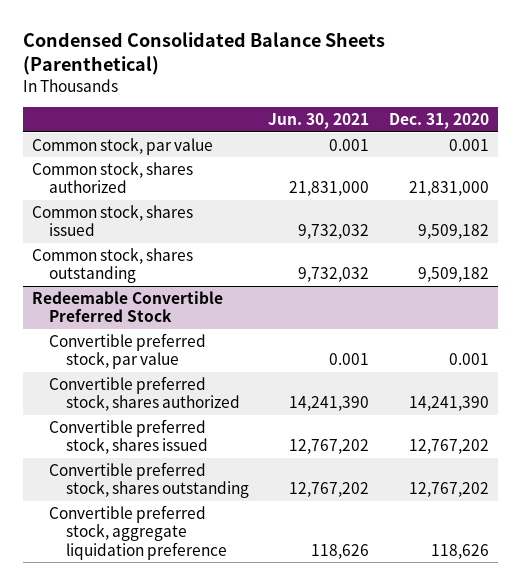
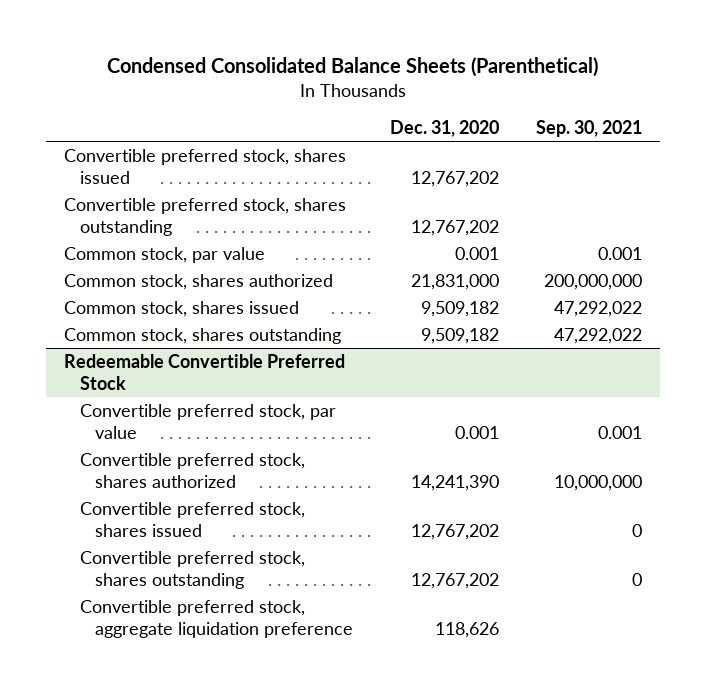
- | Jun. 30, 2021 | Dec. 31, 2020
+ | Dec. 31, 2020 | Sep. 30, 2021
+ Convertible preferred stock, shares issued | 12,767,202 |
+ Convertible preferred stock, shares outstanding | 12,767,202 |

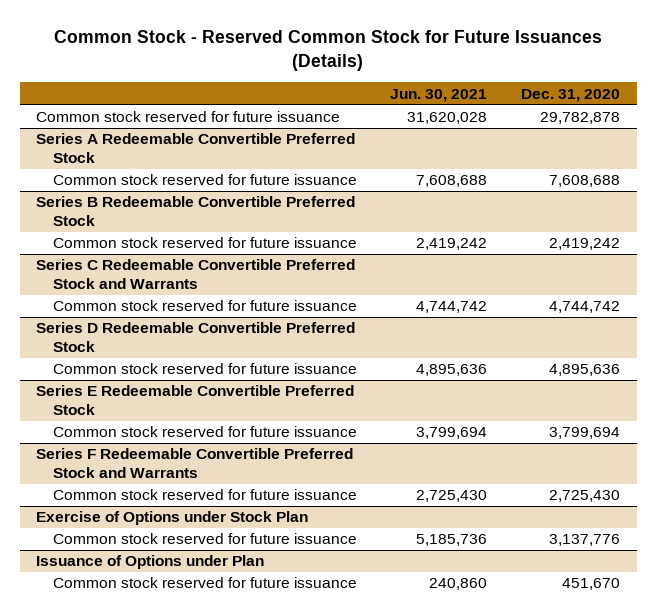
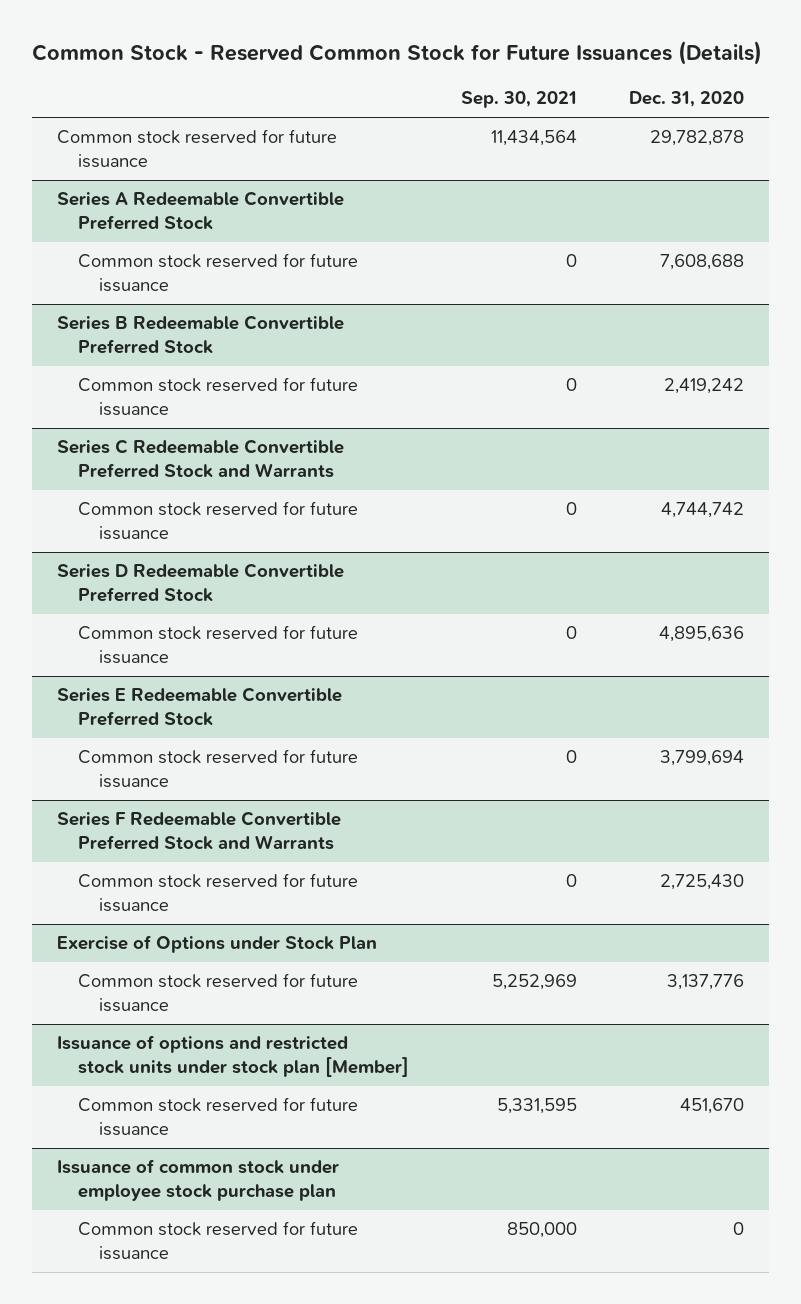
- | Jun. 30, 2021 | Dec. 31, 2020
+ | Sep. 30, 2021 | Dec. 31, 2020
- Issuance of Options under Plan
+ Issuance of options and restricted stock units under stock plan [Member]
+ Issuance of common stock under employee stock purchase plan
+ Common stock reserved for future issuance | 850,000 | 0

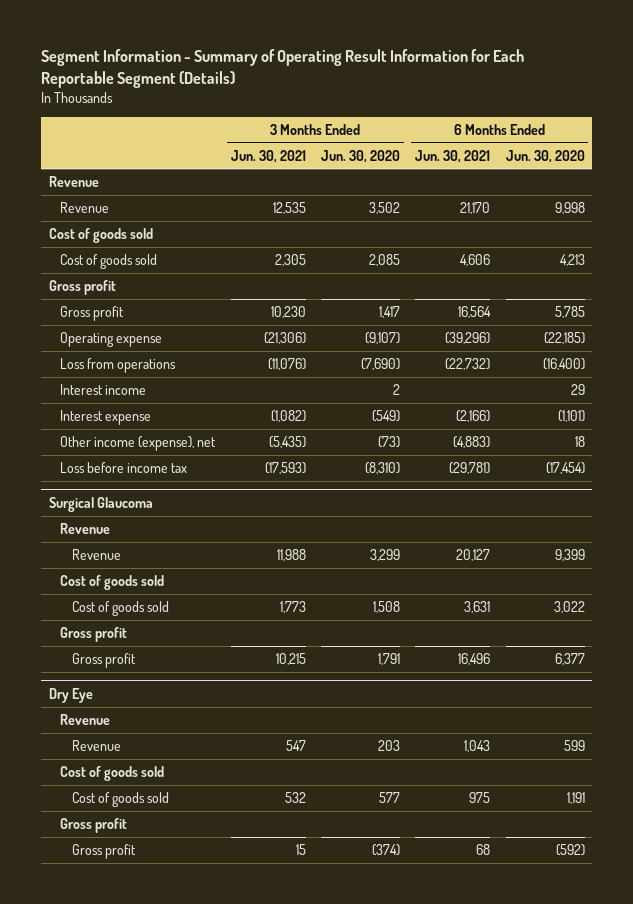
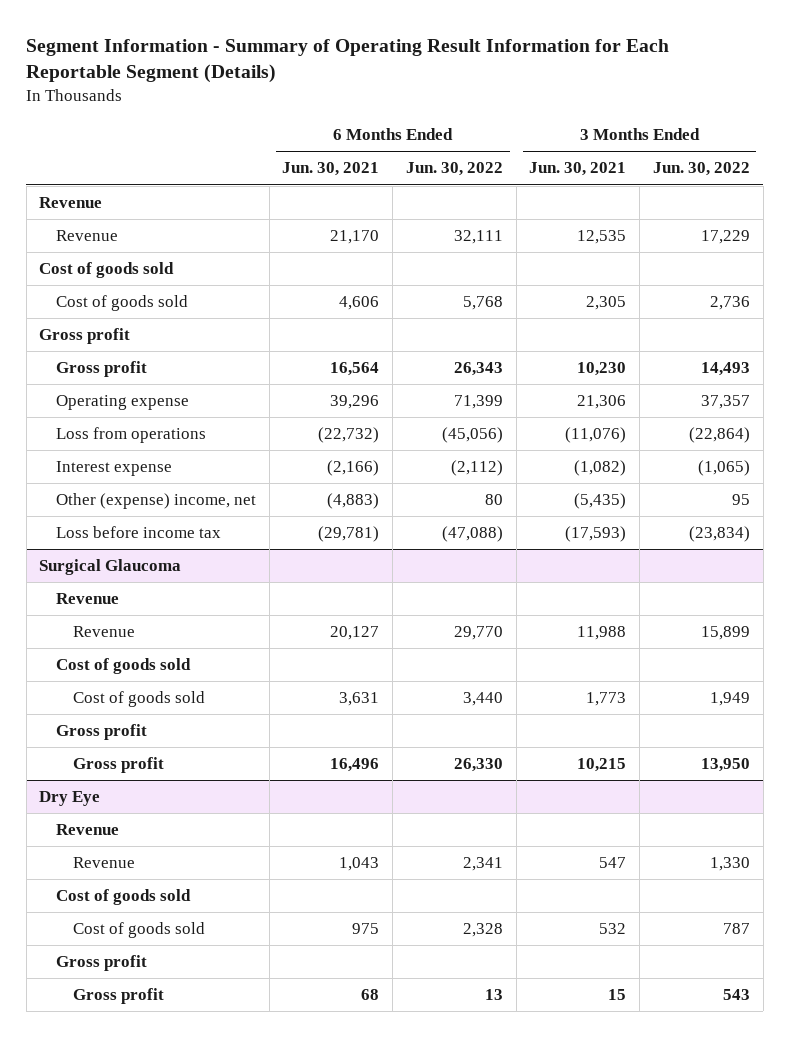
- | 3 Months Ended Jun. 30, 2021 | 3 Months Ended Jun. 30, 2020 | 6 Months Ended Jun. 30, 2021 | 6 Months Ended Jun. 30, 2020
+ | 6 Months Ended Jun. 30, 2021 | 6 Months Ended Jun. 30, 2022 | 3 Months Ended Jun. 30, 2021 | 3 Months Ended Jun. 30, 2022
- Operating expense | (21,306) | (9,107) | (39,296) | (22,185)
+ Operating expense | 39,296 | 71,399 | 21,306 | 37,357
- Interest income | | 2 | | 29
- Other income (expense), net | (5,435) | (73) | (4,883) | 18
+ Other (expense) income, net | (4,883) | 80 | (5,435) | 95

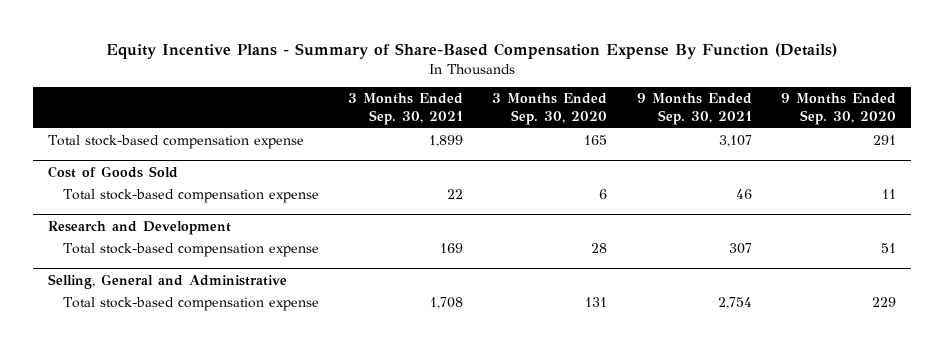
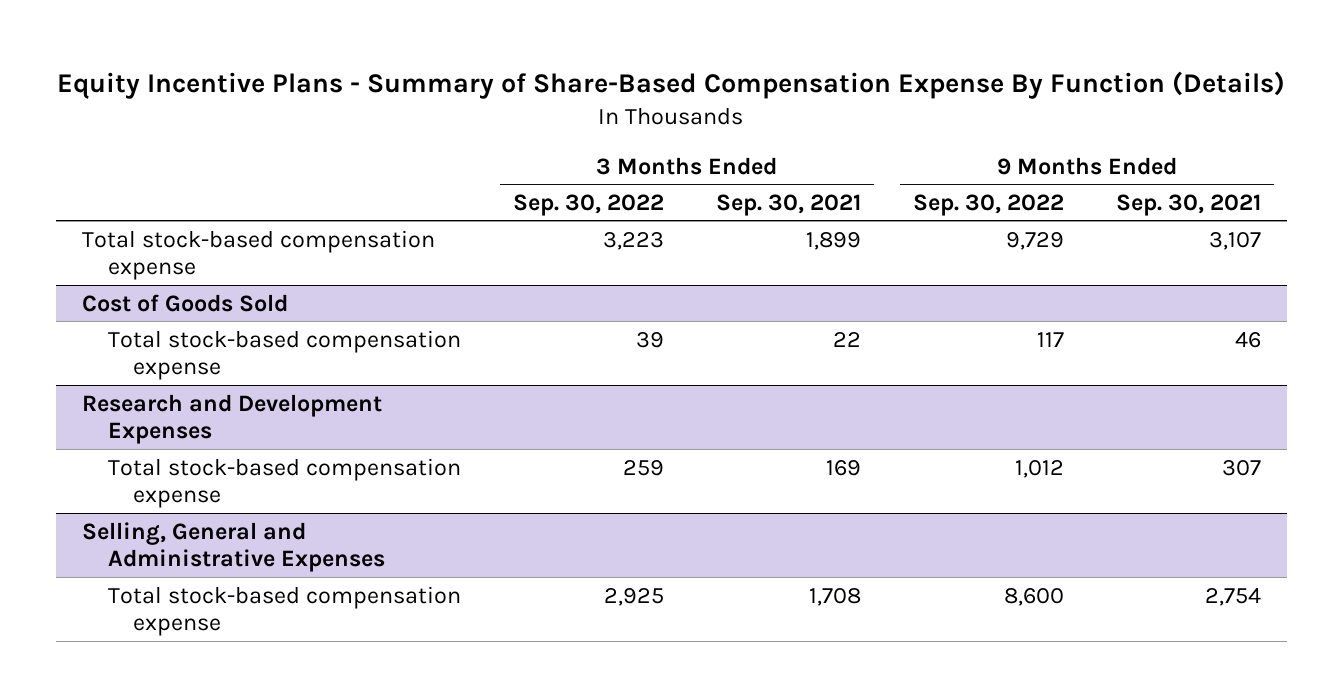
- | 3 Months Ended Sep. 30, 2021 | 3 Months Ended Sep. 30, 2020 | 9 Months Ended Sep. 30, 2021 | 9 Months Ended Sep. 30, 2020
+ | 3 Months Ended Sep. 30, 2022 | 3 Months Ended Sep. 30, 2021 | 9 Months Ended Sep. 30, 2022 | 9 Months Ended Sep. 30, 2021
- Research and Development
+ Research and Development Expenses
- Selling, General and Administrative
+ Selling, General and Administrative Expenses

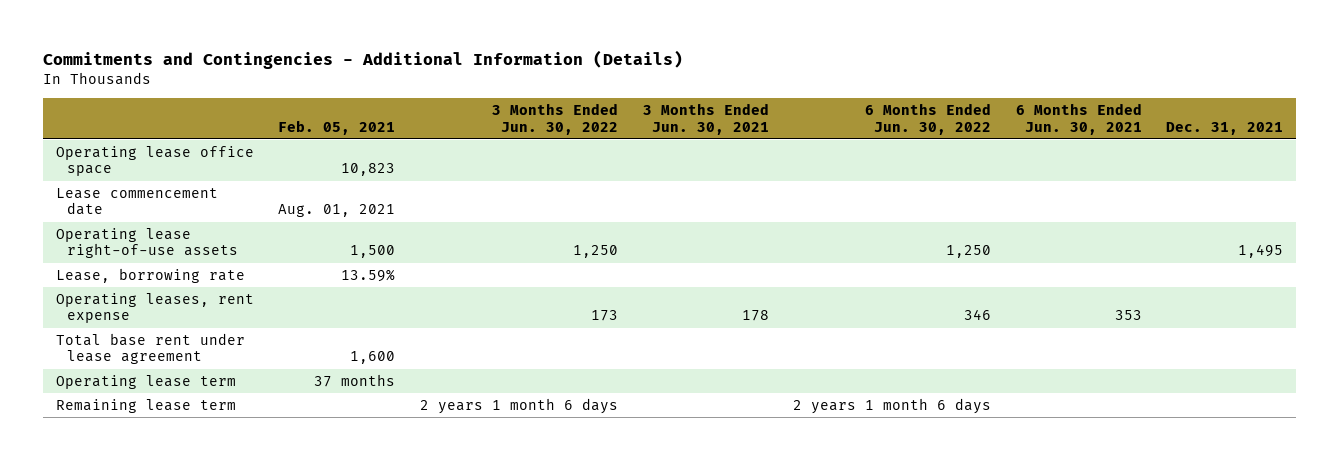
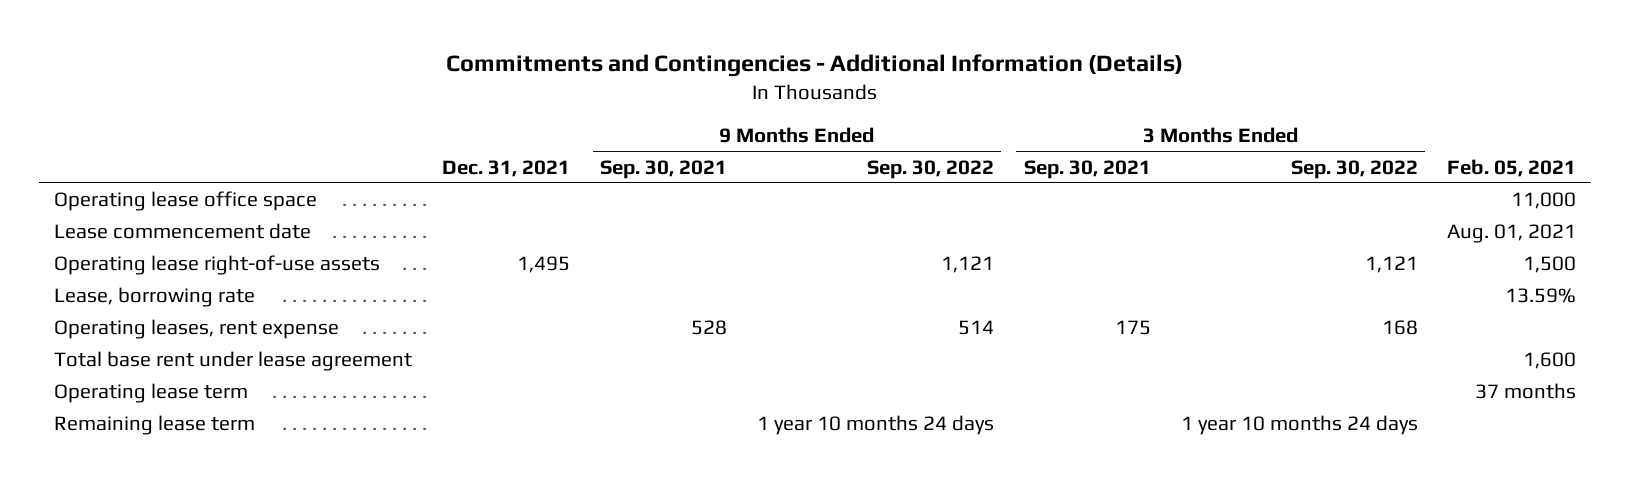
- | Feb. 05, 2021 | 3 Months Ended Jun. 30, 2022 | 3 Months Ended Jun. 30, 2021 | 6 Months Ended Jun. 30, 2022 | 6 Months Ended Jun. 30, 2021 | Dec. 31, 2021
+ | Dec. 31, 2021 | 9 Months Ended Sep. 30, 2021 | 9 Months Ended Sep. 30, 2022 | 3 Months Ended Sep. 30, 2021 | 3 Months Ended Sep. 30, 2022 | Feb. 05, 2021
- Operating lease office space | 10,823 | | | | |
+ Operating lease office space | | | | | | 11,000

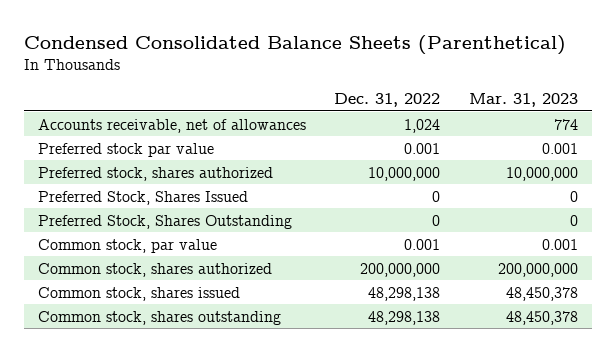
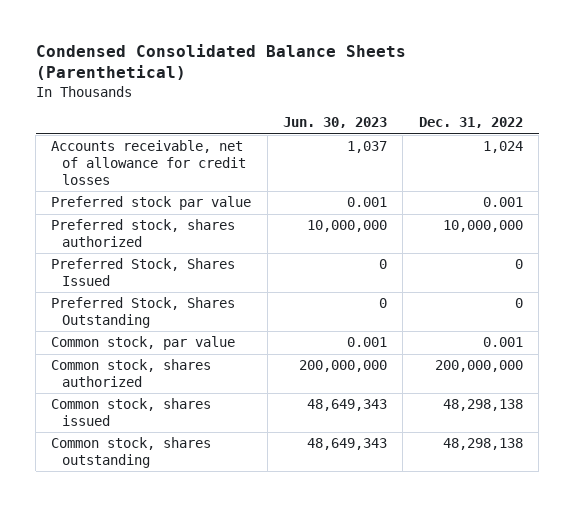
- | Dec. 31, 2022 | Mar. 31, 2023
+ | Jun. 30, 2023 | Dec. 31, 2022
- Accounts receivable, net of allowances | 1,024 | 774
+ Accounts receivable, net of allowance for credit losses | 1,037 | 1,024

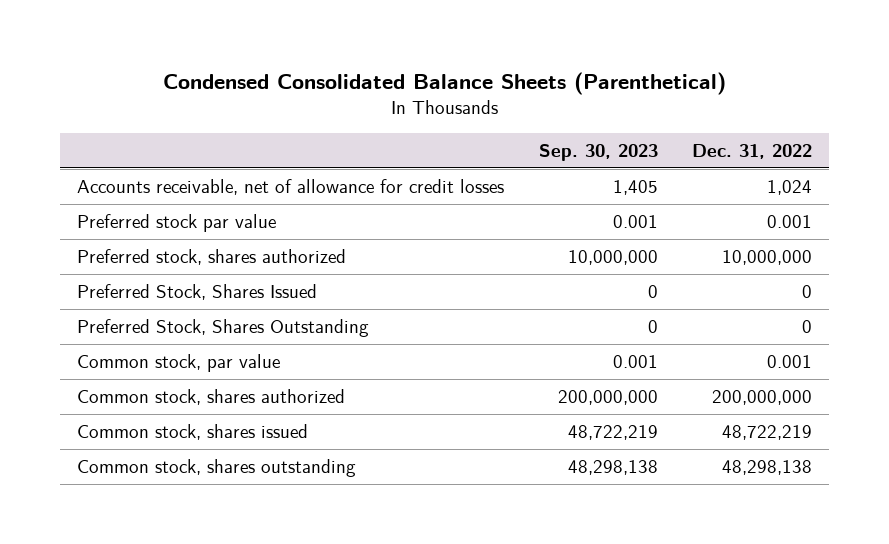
- | Jun. 30, 2023 | Dec. 31, 2022
+ | Sep. 30, 2023 | Dec. 31, 2022
- Common stock, shares issued | 48,649,343 | 48,298,138
+ Common stock, shares issued | 48,722,219 | 48,722,219

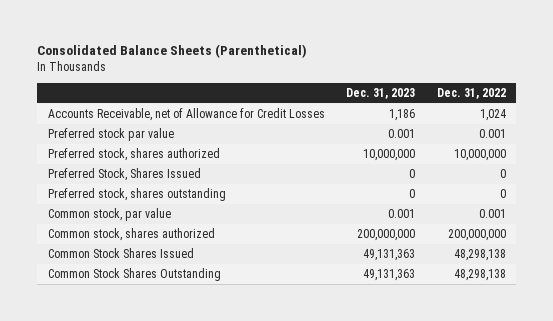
- Condensed Consolidated Balance Sheets (Parenthetical)
+ Consolidated Balance Sheets (Parenthetical)
- | Sep. 30, 2023 | Dec. 31, 2022
+ | Dec. 31, 2023 | Dec. 31, 2022
- Accounts receivable, net of allowance for credit losses | 1,405 | 1,024
+ Accounts Receivable, net of Allowance for Credit Losses | 1,186 | 1,024
- Preferred Stock, Shares Outstanding | 0 | 0
+ Preferred stock, shares outstanding | 0 | 0
- Common stock, shares issued | 48,722,219 | 48,722,219
- Common stock, shares outstanding | 48,298,138 | 48,298,138
+ Common Stock Shares Issued | 49,131,363 | 48,298,138
+ Common Stock Shares Outstanding | 49,131,363 | 48,298,138

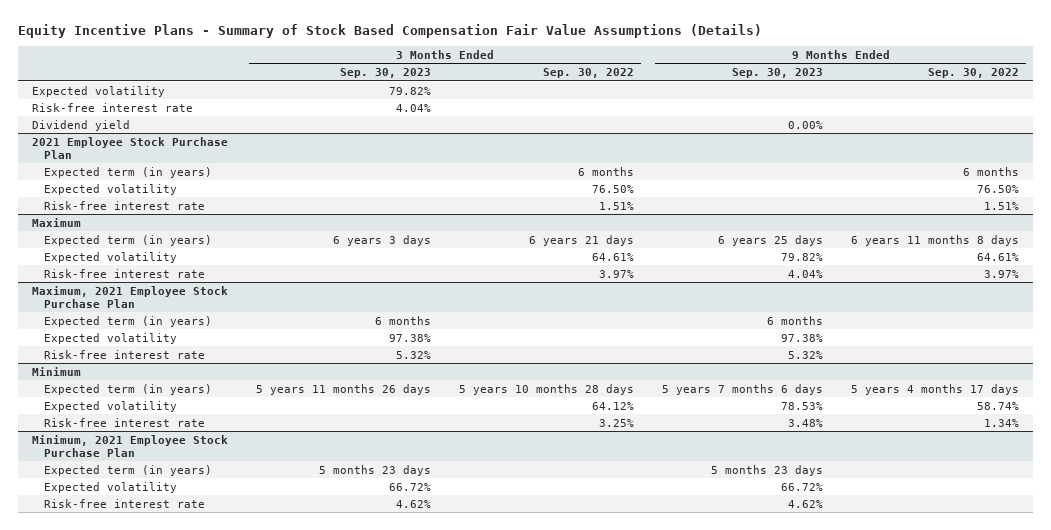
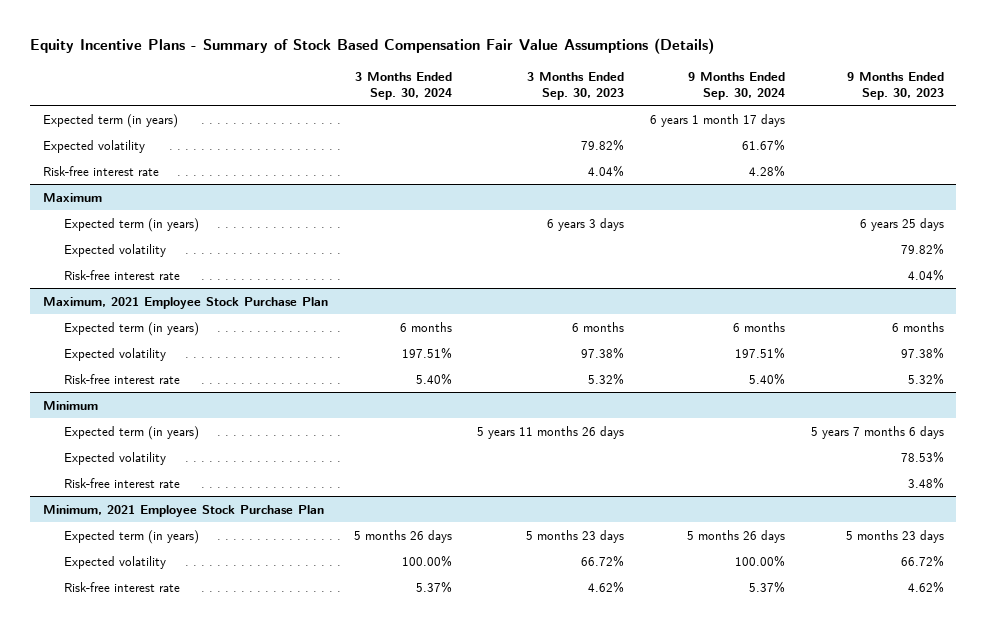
- | 3 Months Ended Sep. 30, 2023 | 3 Months Ended Sep. 30, 2022 | 9 Months Ended Sep. 30, 2023 | 9 Months Ended Sep. 30, 2022
+ | 3 Months Ended Sep. 30, 2024 | 3 Months Ended Sep. 30, 2023 | 9 Months Ended Sep. 30, 2024 | 9 Months Ended Sep. 30, 2023
+ Expected term (in years) | | | 6 years 1 month 17 days |
- Dividend yield | | | 0.00% |
- 2021 Employee Stock Purchase Plan
- Expected term (in years) | | 6 months | | 6 months
- Expected volatility | | 76.50% | | 76.50%
- Risk-free interest rate | | 1.51% | | 1.51%

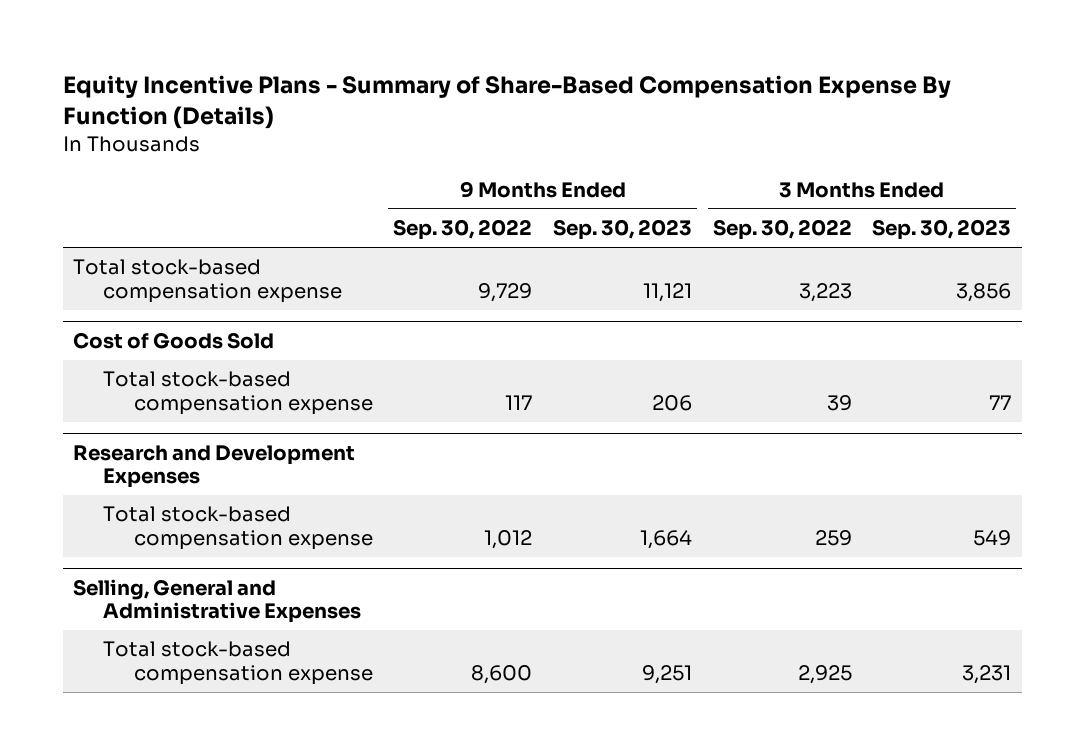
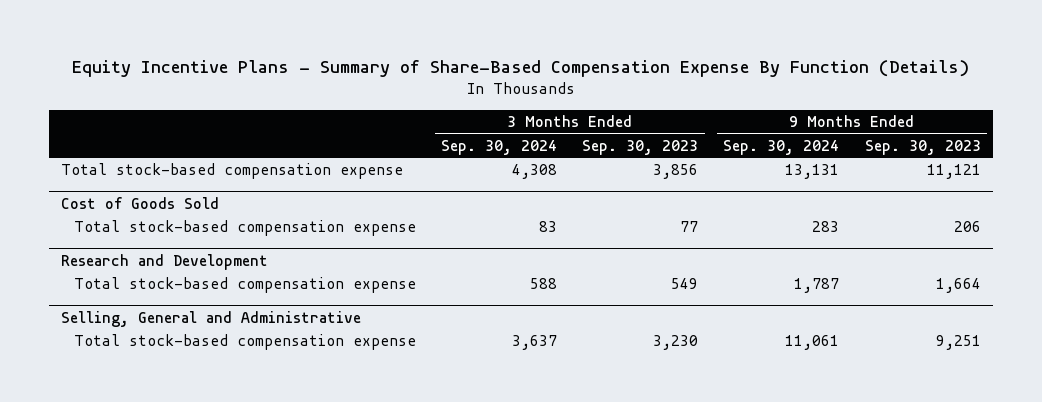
- | 9 Months Ended Sep. 30, 2022 | 9 Months Ended Sep. 30, 2023 | 3 Months Ended Sep. 30, 2022 | 3 Months Ended Sep. 30, 2023
+ | 3 Months Ended Sep. 30, 2024 | 3 Months Ended Sep. 30, 2023 | 9 Months Ended Sep. 30, 2024 | 9 Months Ended Sep. 30, 2023
- Research and Development Expenses
+ Research and Development
- Selling, General and Administrative Expenses
- Total stock-based compensation expense | 8,600 | 9,251 | 2,925 | 3,231
+ Selling, General and Administrative
+ Total stock-based compensation expense | 3,637 | 3,230 | 11,061 | 9,251

